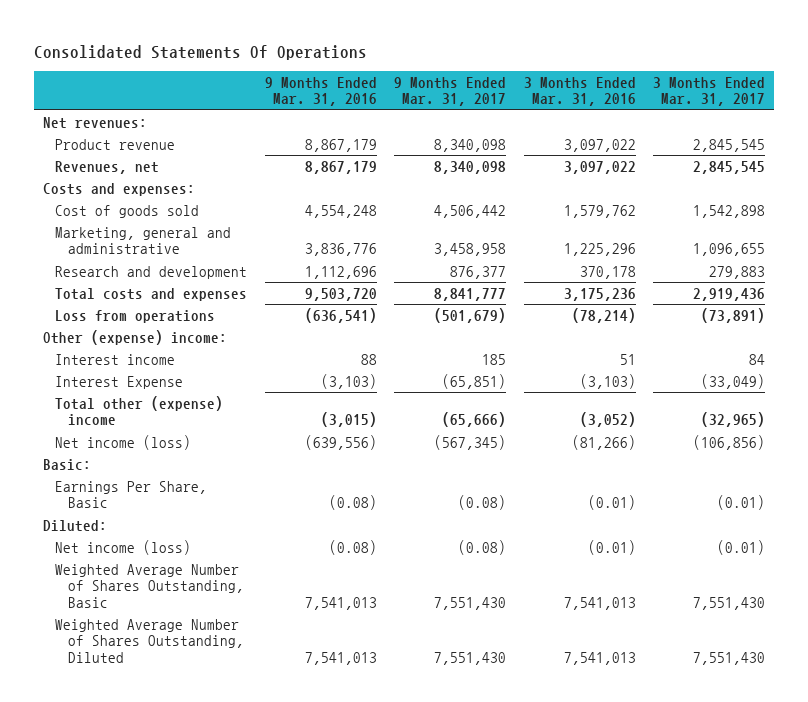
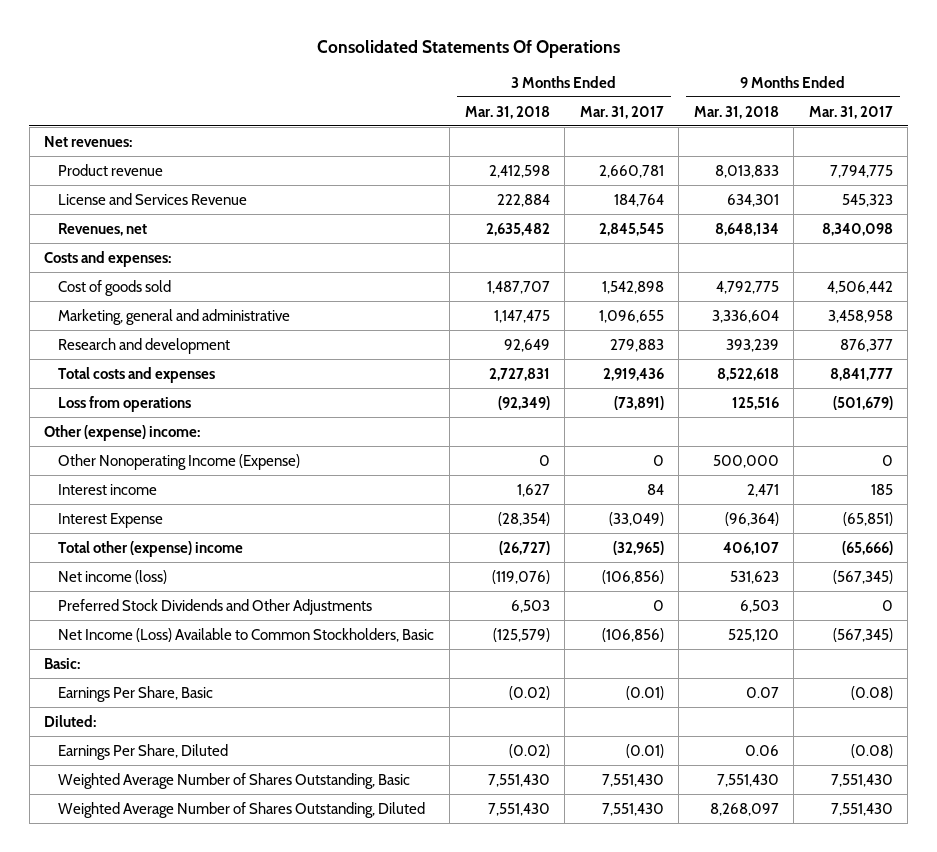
- | 9 Months Ended Mar. 31, 2016 | 9 Months Ended Mar. 31, 2017 | 3 Months Ended Mar. 31, 2016 | 3 Months Ended Mar. 31, 2017
+ | 3 Months Ended Mar. 31, 2018 | 3 Months Ended Mar. 31, 2017 | 9 Months Ended Mar. 31, 2018 | 9 Months Ended Mar. 31, 2017
- Product revenue | 8,867,179 | 8,340,098 | 3,097,022 | 2,845,545
+ Product revenue | 2,412,598 | 2,660,781 | 8,013,833 | 7,794,775
+ License and Services Revenue | 222,884 | 184,764 | 634,301 | 545,323
+ Other Nonoperating Income (Expense) | 0 | 0 | 500,000 | 0
+ Preferred Stock Dividends and Other Adjustments | 6,503 | 0 | 6,503 | 0
+ Net Income (Loss) Available to Common Stockholders, Basic | (125,579) | (106,856) | 525,120 | (567,345)
- Net income (loss) | (0.08) | (0.08) | (0.01) | (0.01)
+ Earnings Per Share, Diluted | (0.02) | (0.01) | 0.06 | (0.08)

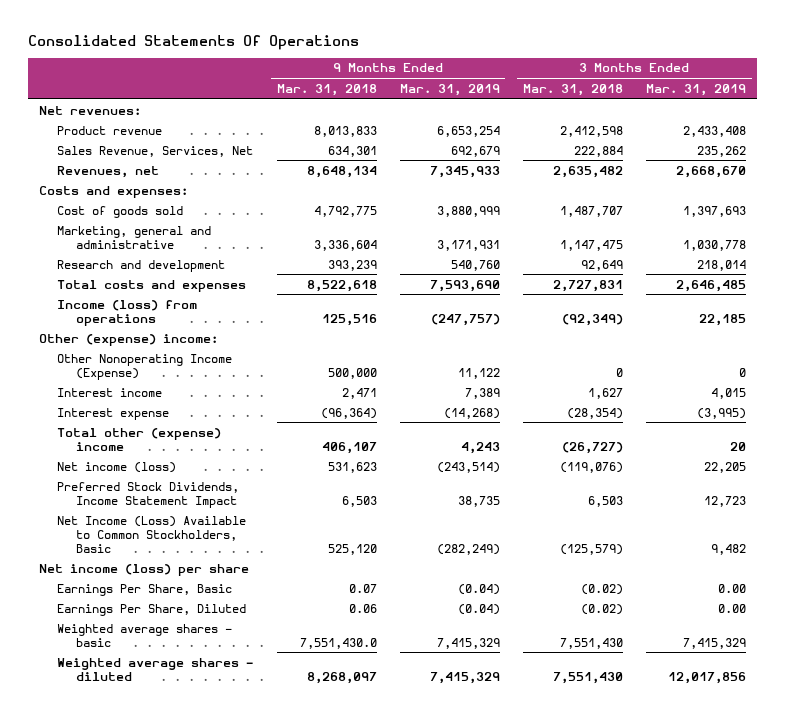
- | 3 Months Ended Mar. 31, 2018 | 3 Months Ended Mar. 31, 2017 | 9 Months Ended Mar. 31, 2018 | 9 Months Ended Mar. 31, 2017
+ | 9 Months Ended Mar. 31, 2018 | 9 Months Ended Mar. 31, 2019 | 3 Months Ended Mar. 31, 2018 | 3 Months Ended Mar. 31, 2019
- License and Services Revenue | 222,884 | 184,764 | 634,301 | 545,323
+ Sales Revenue, Services, Net | 634,301 | 692,679 | 222,884 | 235,262
- Loss from operations | (92,349) | (73,891) | 125,516 | (501,679)
+ Income (loss) from operations | 125,516 | (247,757) | (92,349) | 22,185
- Interest Expense | (28,354) | (33,049) | (96,364) | (65,851)
+ Interest expense | (96,364) | (14,268) | (28,354) | (3,995)
- Preferred Stock Dividends and Other Adjustments | 6,503 | 0 | 6,503 | 0
+ Preferred Stock Dividends, Income Statement Impact | 6,503 | 38,735 | 6,503 | 12,723
- Basic:
+ Net income (loss) per share
- Diluted:
- Weighted Average Number of Shares Outstanding, Basic | 7,551,430 | 7,551,430 | 7,551,430 | 7,551,430
- Weighted Average Number of Shares Outstanding, Diluted | 7,551,430 | 7,551,430 | 8,268,097 | 7,551,430
+ Weighted average shares - basic | 7,551,430.0 | 7,415,329 | 7,551,430 | 7,415,329
+ Weighted average shares - diluted | 8,268,097 | 7,415,329 | 7,551,430 | 12,017,856

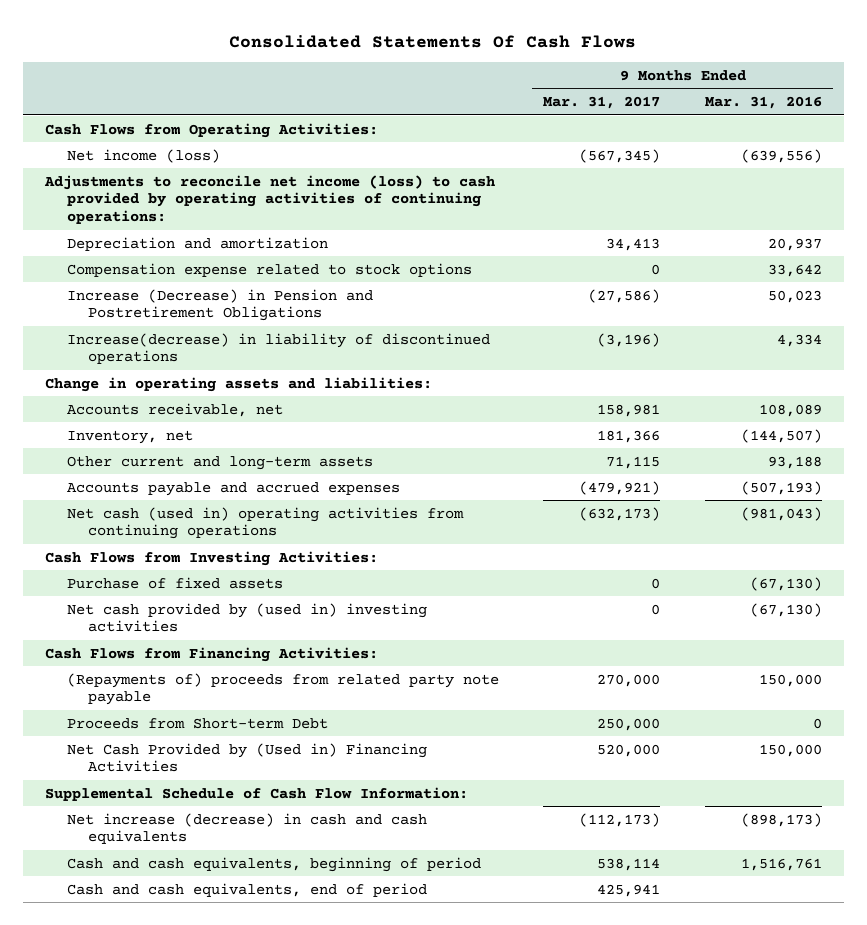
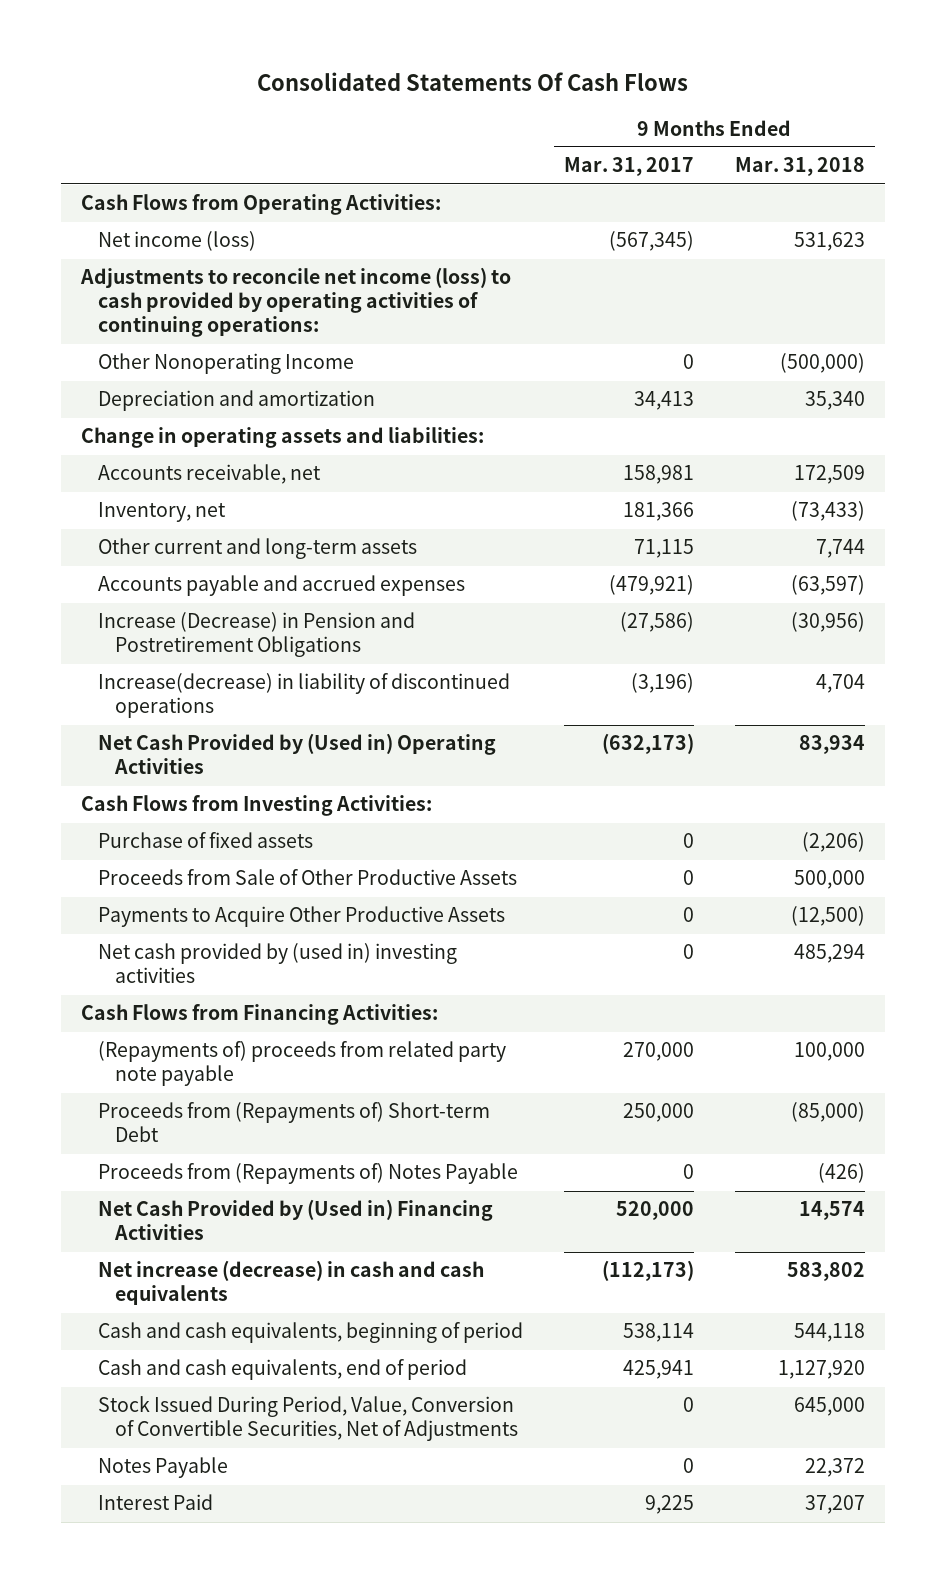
- | 9 Months Ended Mar. 31, 2017 | 9 Months Ended Mar. 31, 2016
+ | 9 Months Ended Mar. 31, 2017 | 9 Months Ended Mar. 31, 2018
+ Other Nonoperating Income | 0 | (500,000)
- Compensation expense related to stock options | 0 | 33,642
- Net cash (used in) operating activities from continuing operations | (632,173) | (981,043)
moved down: Increase (Decrease) in Pension and Postretirement Obligations | (27,586) | (30,956)
moved down: Increase(decrease) in liability of discontinued operations | (3,196) | 4,704
+ Net Cash Provided by (Used in) Operating Activities | (632,173) | 83,934
+ Proceeds from Sale of Other Productive Assets | 0 | 500,000
+ Payments to Acquire Other Productive Assets | 0 | (12,500)
- Proceeds from Short-term Debt | 250,000 | 0
+ Proceeds from (Repayments of) Short-term Debt | 250,000 | (85,000)
+ Proceeds from (Repayments of) Notes Payable | 0 | (426)
- Supplemental Schedule of Cash Flow Information:
+ Stock Issued During Period, Value, Conversion of Convertible Securities, Net of Adjustments | 0 | 645,000
+ Notes Payable | 0 | 22,372
+ Interest Paid | 9,225 | 37,207

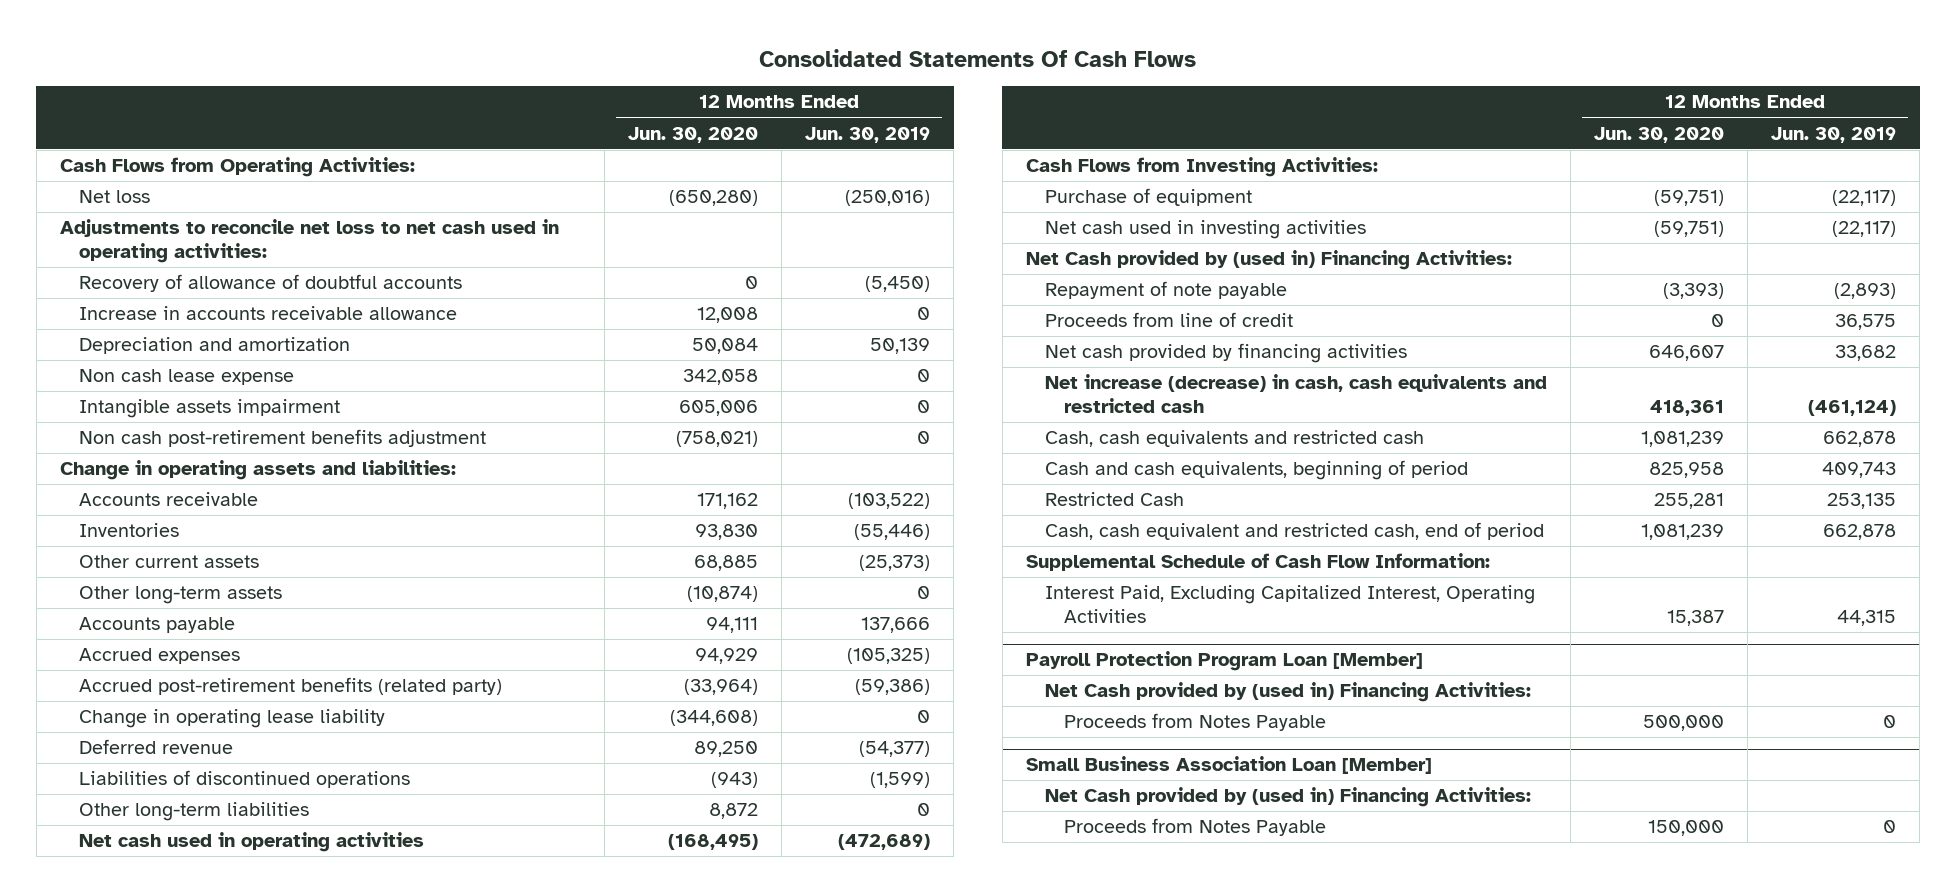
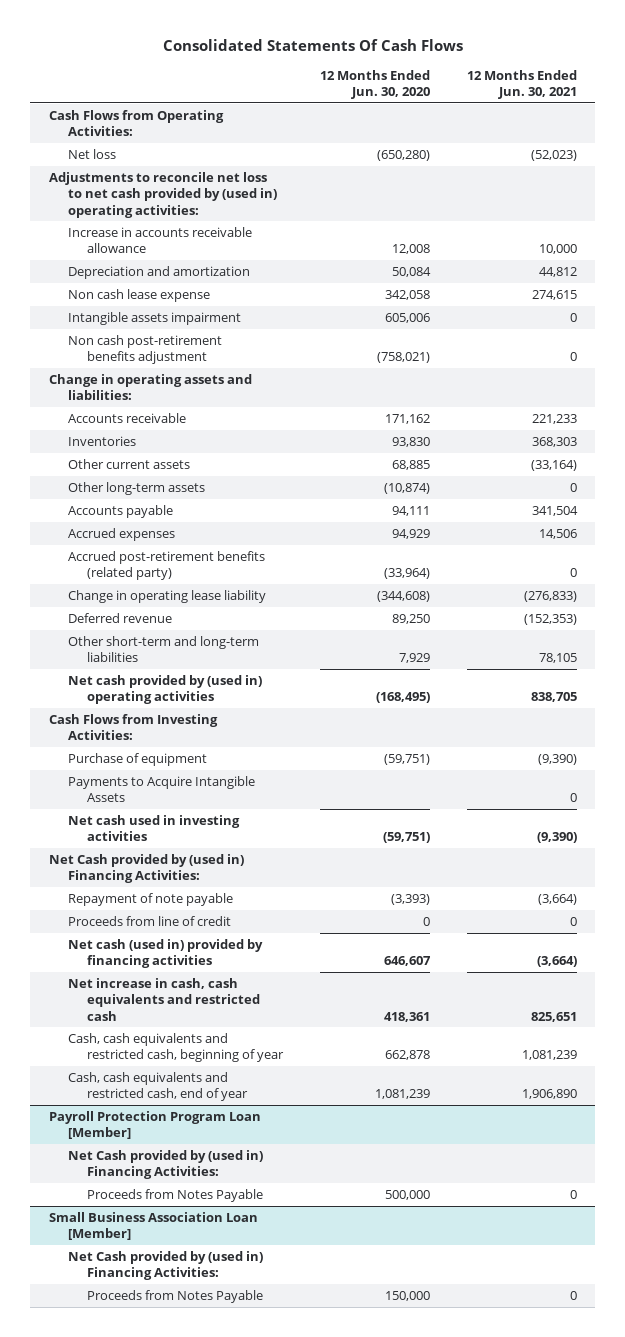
- | 12 Months Ended Jun. 30, 2020 | 12 Months Ended Jun. 30, 2019
+ | 12 Months Ended Jun. 30, 2020 | 12 Months Ended Jun. 30, 2021
- Adjustments to reconcile net loss to net cash used in operating activities:
- Recovery of allowance of doubtful accounts | 0 | (5,450)
+ Adjustments to reconcile net loss to net cash provided by (used in) operating activities:
- Liabilities of discontinued operations | (943) | (1,599)
- Other long-term liabilities | 8,872 | 0
- Net cash used in operating activities | (168,495) | (472,689)
+ Other short-term and long-term liabilities | 7,929 | 78,105
+ Net cash provided by (used in) operating activities | (168,495) | 838,705
+ Payments to Acquire Intangible Assets | | 0
- Net cash provided by financing activities | 646,607 | 33,682
- Net increase (decrease) in cash, cash equivalents and restricted cash | 418,361 | (461,124)
- Cash, cash equivalents and restricted cash | 1,081,239 | 662,878
- Cash and cash equivalents, beginning of period | 825,958 | 409,743
- Restricted Cash | 255,281 | 253,135
- Cash, cash equivalent and restricted cash, end of period | 1,081,239 | 662,878
- Supplemental Schedule of Cash Flow Information:
- Interest Paid, Excluding Capitalized Interest, Operating Activities | 15,387 | 44,315
+ Net cash (used in) provided by financing activities | 646,607 | (3,664)
+ Net increase in cash, cash equivalents and restricted cash | 418,361 | 825,651
+ Cash, cash equivalents and restricted cash, beginning of year | 662,878 | 1,081,239
+ Cash, cash equivalents and restricted cash, end of year | 1,081,239 | 1,906,890

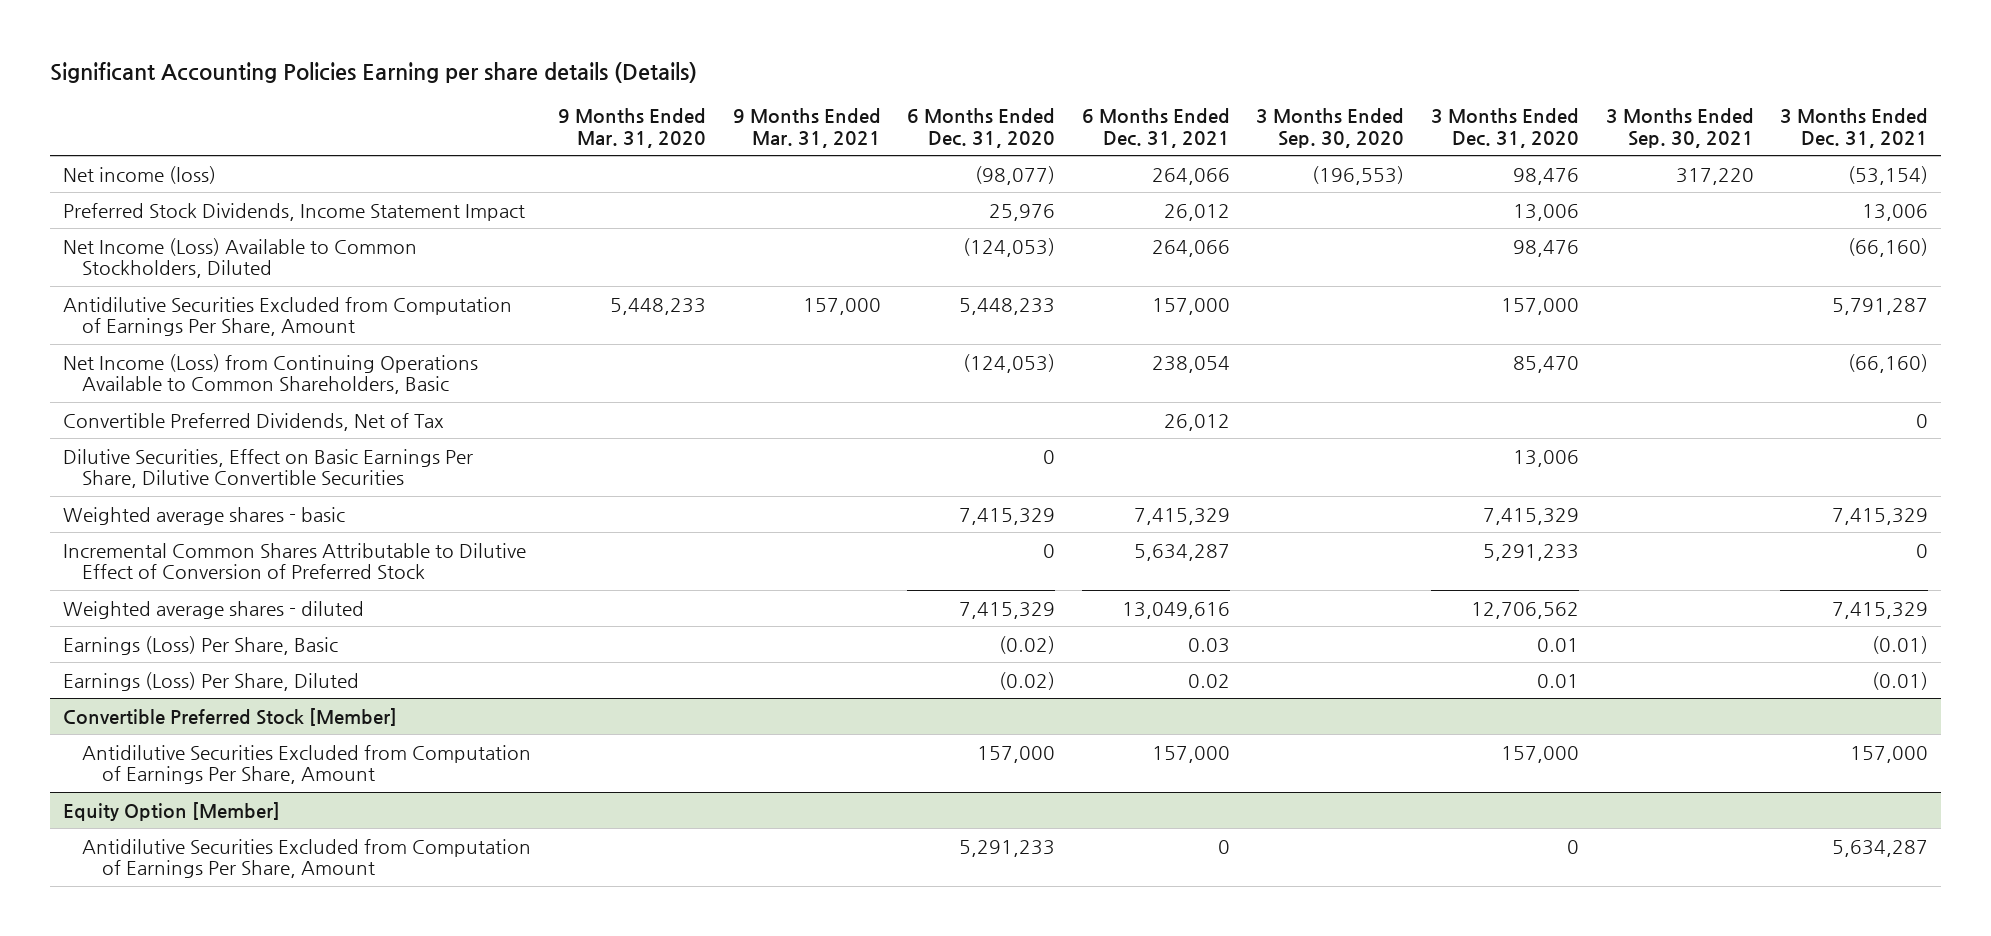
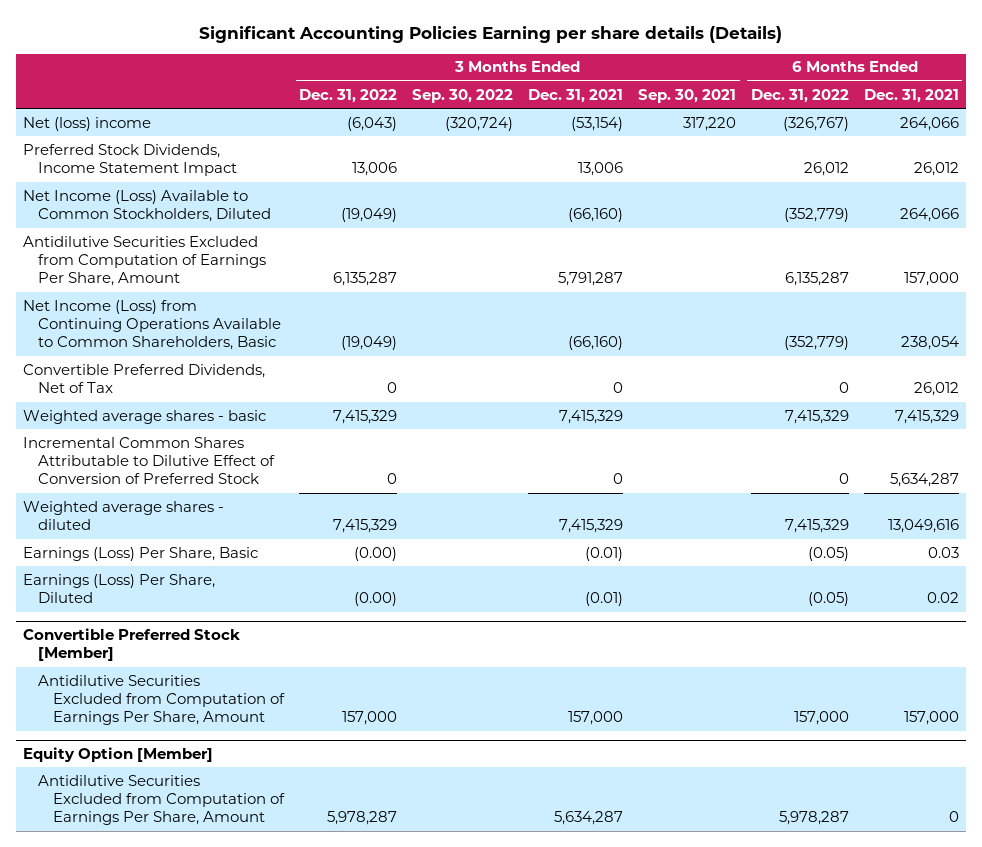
- | 9 Months Ended Mar. 31, 2020 | 9 Months Ended Mar. 31, 2021 | 6 Months Ended Dec. 31, 2020 | 6 Months Ended Dec. 31, 2021 | 3 Months Ended Sep. 30, 2020 | 3 Months Ended Dec. 31, 2020 | 3 Months Ended Sep. 30, 2021 | 3 Months Ended Dec. 31, 2021
+ | 3 Months Ended Dec. 31, 2022 | 3 Months Ended Sep. 30, 2022 | 3 Months Ended Dec. 31, 2021 | 3 Months Ended Sep. 30, 2021 | 6 Months Ended Dec. 31, 2022 | 6 Months Ended Dec. 31, 2021
- Net income (loss) | | | (98,077) | 264,066 | (196,553) | 98,476 | 317,220 | (53,154)
+ Net (loss) income | (6,043) | (320,724) | (53,154) | 317,220 | (326,767) | 264,066
- Dilutive Securities, Effect on Basic Earnings Per Share, Dilutive Convertible Securities | | | 0 | | | 13,006 | |

